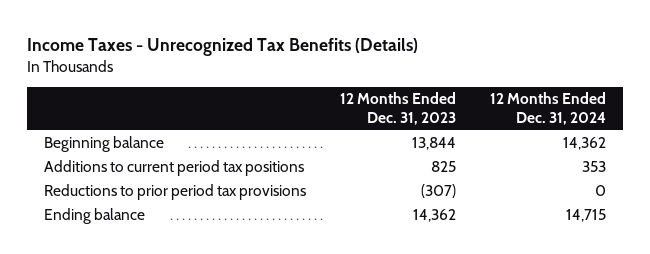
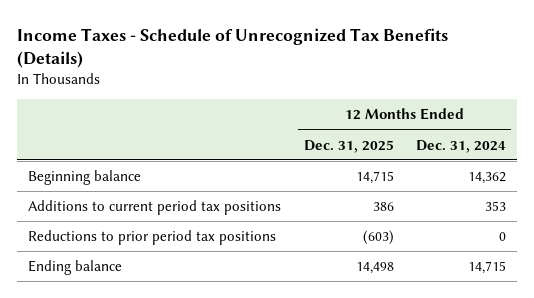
- Income Taxes - Unrecognized Tax Benefits (Details)
+ Income Taxes - Schedule of Unrecognized Tax Benefits (Details)
- | 12 Months Ended Dec. 31, 2023 | 12 Months Ended Dec. 31, 2024
+ | 12 Months Ended Dec. 31, 2025 | 12 Months Ended Dec. 31, 2024
- Reductions to prior period tax provisions | (307) | 0
+ Reductions to prior period tax positions | (603) | 0

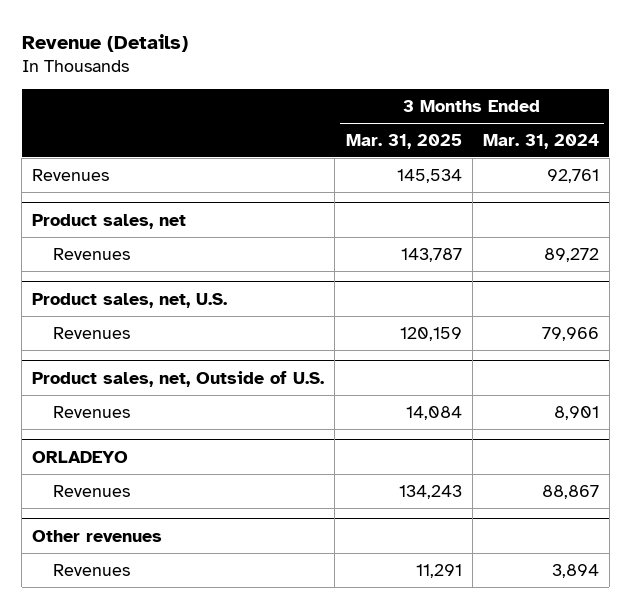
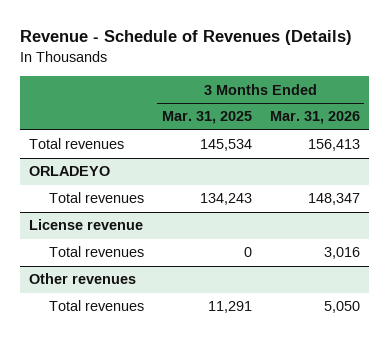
- Revenue (Details)
+ Revenue - Schedule of Revenues (Details)
- | 3 Months Ended Mar. 31, 2025 | 3 Months Ended Mar. 31, 2024
+ | 3 Months Ended Mar. 31, 2025 | 3 Months Ended Mar. 31, 2026
- Revenues | 145,534 | 92,761
- Product sales, net
- Revenues | 143,787 | 89,272
- Product sales, net, U.S.
- Revenues | 120,159 | 79,966
- Product sales, net, Outside of U.S.
- Revenues | 14,084 | 8,901
+ Total revenues | 145,534 | 156,413
@ ORLADEYO
- Revenues | 134,243 | 88,867
+ Total revenues | 134,243 | 148,347
+ License revenue
+ Total revenues | 0 | 3,016
@ Other revenues
- Revenues | 11,291 | 3,894
+ Total revenues | 11,291 | 5,050

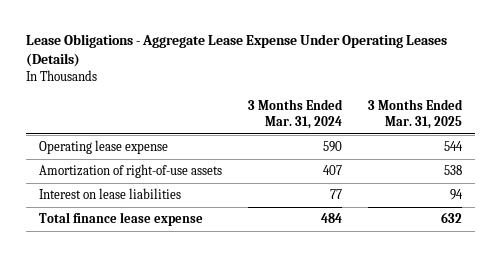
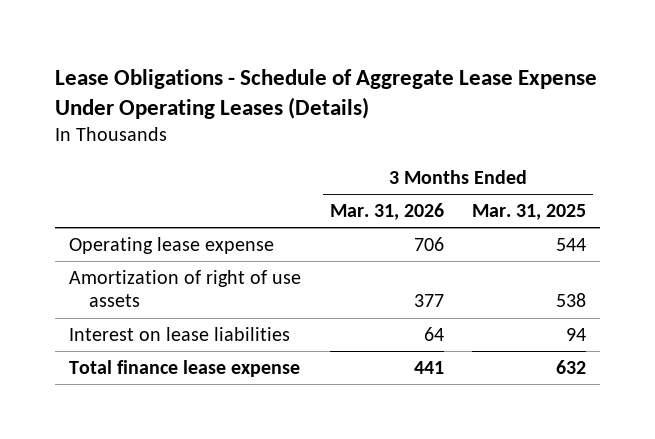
- Lease Obligations - Aggregate Lease Expense Under Operating Leases (Details)
+ Lease Obligations - Schedule of Aggregate Lease Expense Under Operating Leases (Details)
- | 3 Months Ended Mar. 31, 2024 | 3 Months Ended Mar. 31, 2025
+ | 3 Months Ended Mar. 31, 2026 | 3 Months Ended Mar. 31, 2025
- Amortization of right-of-use assets | 407 | 538
+ Amortization of right of use assets | 377 | 538

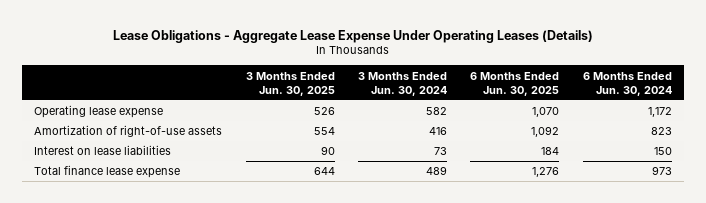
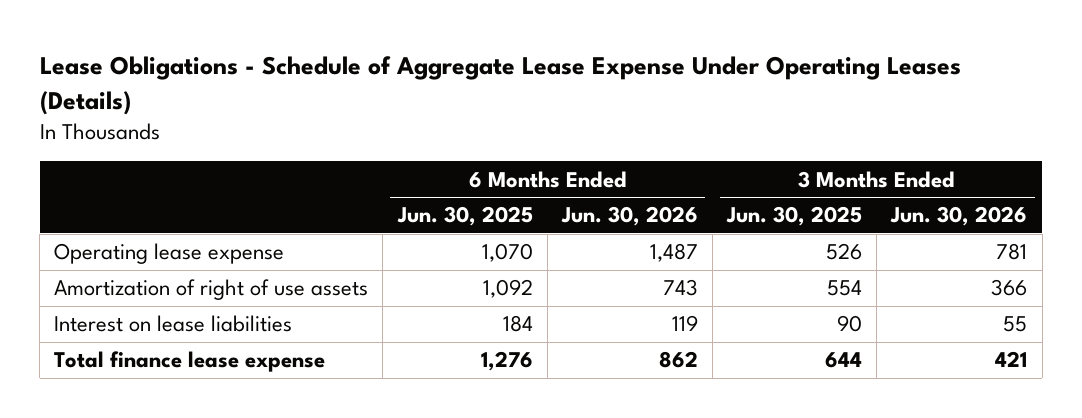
- Lease Obligations - Aggregate Lease Expense Under Operating Leases (Details)
+ Lease Obligations - Schedule of Aggregate Lease Expense Under Operating Leases (Details)
- | 3 Months Ended Jun. 30, 2025 | 3 Months Ended Jun. 30, 2024 | 6 Months Ended Jun. 30, 2025 | 6 Months Ended Jun. 30, 2024
+ | 6 Months Ended Jun. 30, 2025 | 6 Months Ended Jun. 30, 2026 | 3 Months Ended Jun. 30, 2025 | 3 Months Ended Jun. 30, 2026
- Amortization of right-of-use assets | 554 | 416 | 1,092 | 823
+ Amortization of right of use assets | 1,092 | 743 | 554 | 366

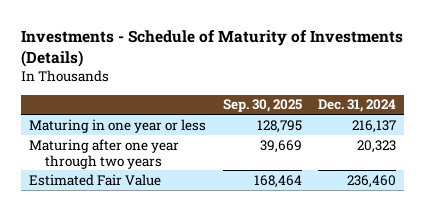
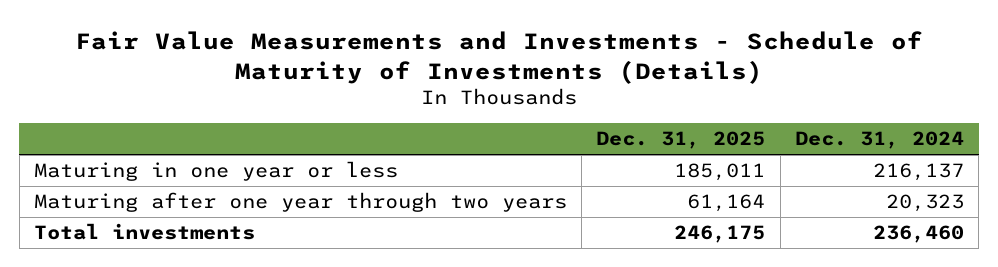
- Investments - Schedule of Maturity of Investments (Details)
+ Fair Value Measurements and Investments - Schedule of Maturity of Investments (Details)
- | Sep. 30, 2025 | Dec. 31, 2024
+ | Dec. 31, 2025 | Dec. 31, 2024
- Estimated Fair Value | 168,464 | 236,460
+ Total investments | 246,175 | 236,460

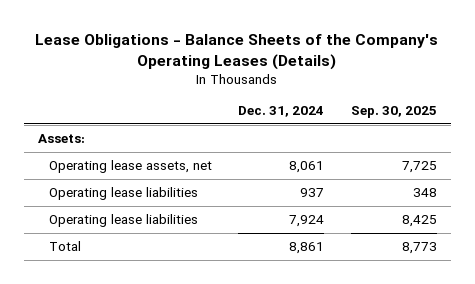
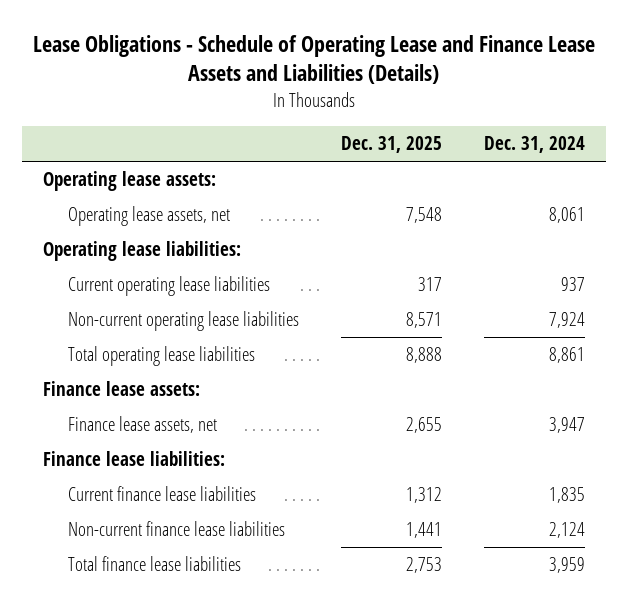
- Lease Obligations - Balance Sheets of the Company's Operating Leases (Details)
+ Lease Obligations - Schedule of Operating Lease and Finance Lease Assets and Liabilities (Details)
- | Dec. 31, 2024 | Sep. 30, 2025
+ | Dec. 31, 2025 | Dec. 31, 2024
- Assets:
+ Operating lease assets:
- Operating lease liabilities | 937 | 348
- Operating lease liabilities | 7,924 | 8,425
- Total | 8,861 | 8,773
+ Operating lease liabilities:
+ Current operating lease liabilities | 317 | 937
+ Non-current operating lease liabilities | 8,571 | 7,924
+ Total operating lease liabilities | 8,888 | 8,861
+ Finance lease assets:
+ Finance lease assets, net | 2,655 | 3,947
+ Finance lease liabilities:
+ Current finance lease liabilities | 1,312 | 1,835
+ Non-current finance lease liabilities | 1,441 | 2,124
+ Total finance lease liabilities | 2,753 | 3,959

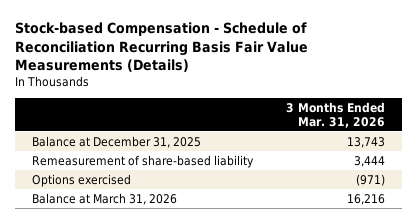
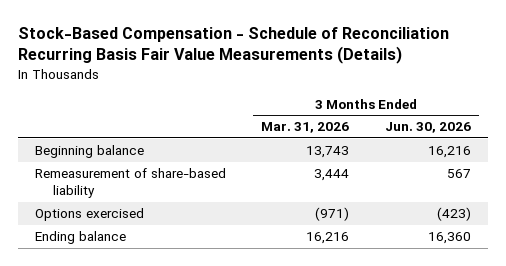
- Stock-based Compensation - Schedule of Reconciliation Recurring Basis Fair Value Measurements (Details)
+ Stock-Based Compensation - Schedule of Reconciliation Recurring Basis Fair Value Measurements (Details)
- | 3 Months Ended Mar. 31, 2026
+ | 3 Months Ended Mar. 31, 2026 | 3 Months Ended Jun. 30, 2026
- Balance at December 31, 2025 | 13,743
+ Beginning balance | 13,743 | 16,216
- Balance at March 31, 2026 | 16,216
+ Ending balance | 16,216 | 16,360

